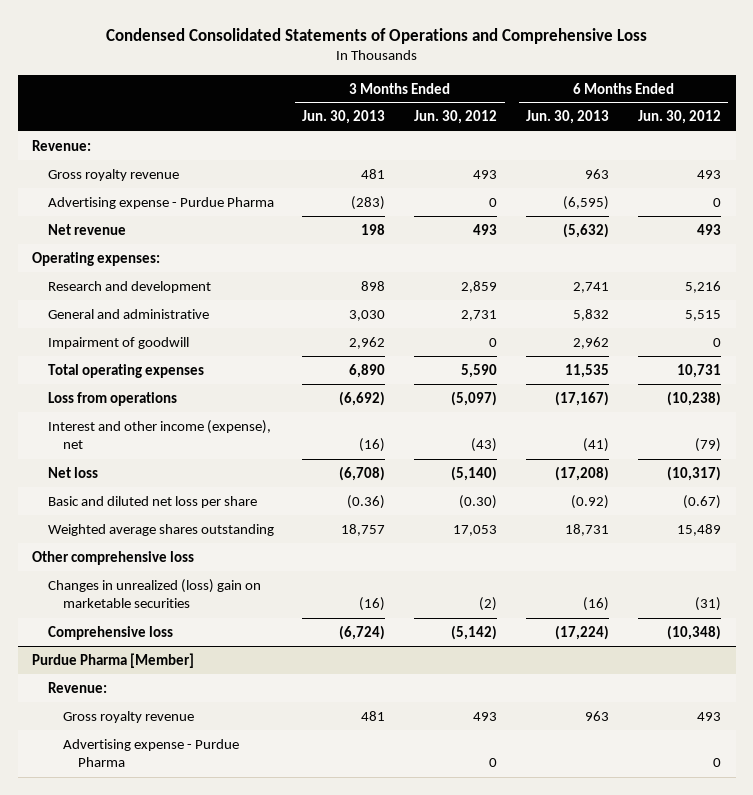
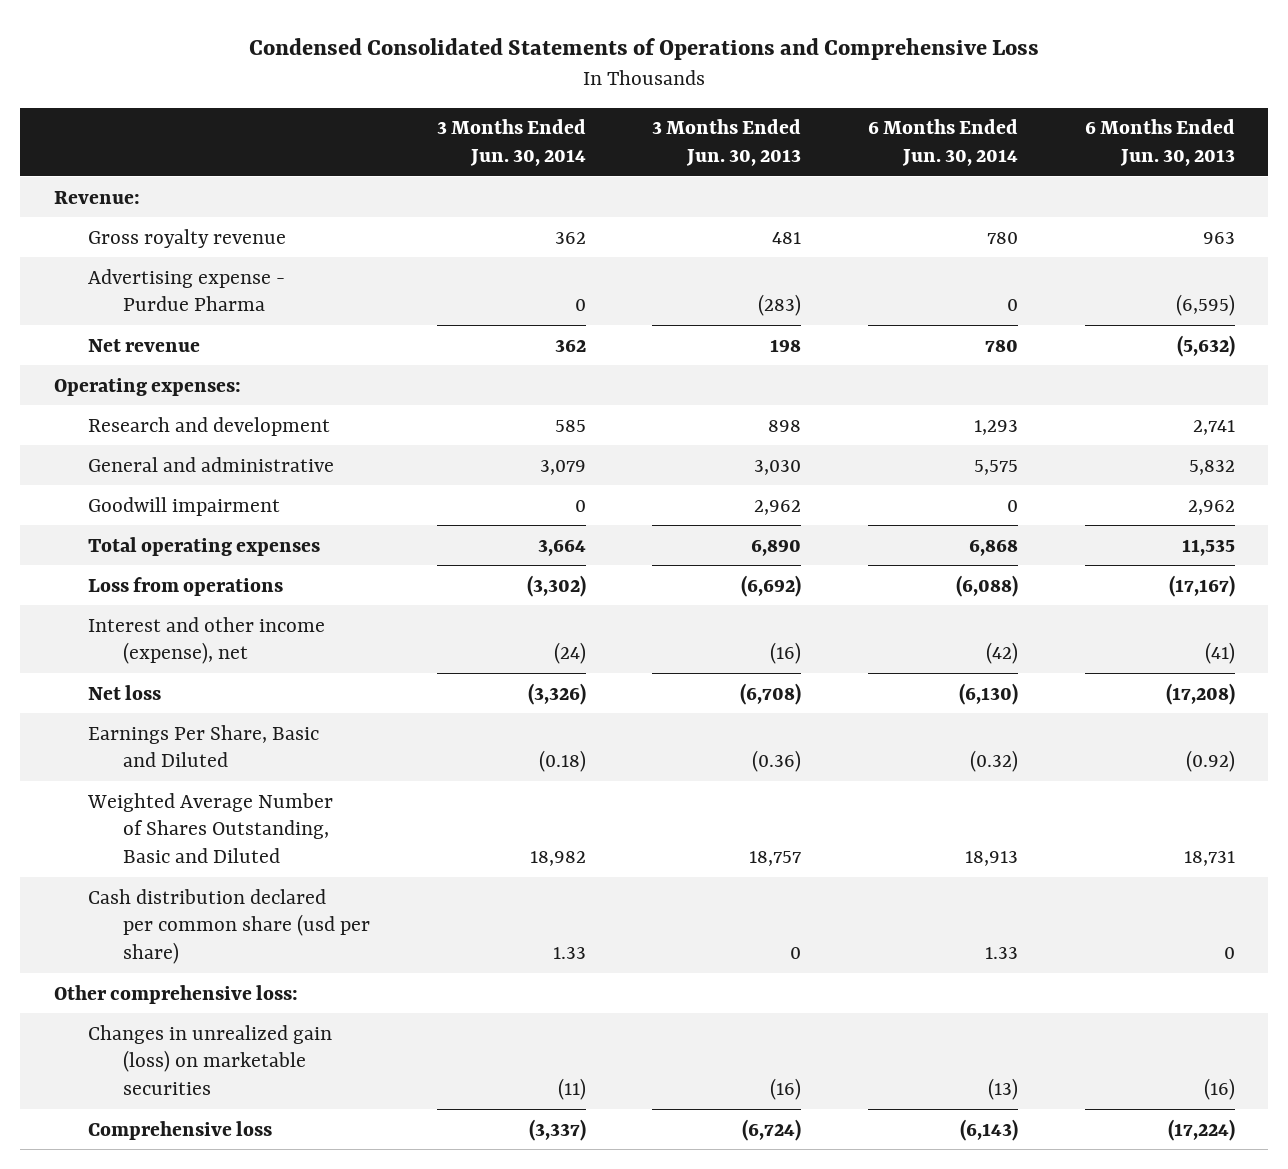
- | 3 Months Ended Jun. 30, 2013 | 3 Months Ended Jun. 30, 2012 | 6 Months Ended Jun. 30, 2013 | 6 Months Ended Jun. 30, 2012
+ | 3 Months Ended Jun. 30, 2014 | 3 Months Ended Jun. 30, 2013 | 6 Months Ended Jun. 30, 2014 | 6 Months Ended Jun. 30, 2013
- Impairment of goodwill | 2,962 | 0 | 2,962 | 0
+ Goodwill impairment | 0 | 2,962 | 0 | 2,962
- Basic and diluted net loss per share | (0.36) | (0.30) | (0.92) | (0.67)
- Weighted average shares outstanding | 18,757 | 17,053 | 18,731 | 15,489
- Other comprehensive loss
- Changes in unrealized (loss) gain on marketable securities | (16) | (2) | (16) | (31)
+ Earnings Per Share, Basic and Diluted | (0.18) | (0.36) | (0.32) | (0.92)
+ Weighted Average Number of Shares Outstanding, Basic and Diluted | 18,982 | 18,757 | 18,913 | 18,731
+ Cash distribution declared per common share (usd per share) | 1.33 | 0 | 1.33 | 0
+ Other comprehensive loss:
+ Changes in unrealized gain (loss) on marketable securities | (11) | (16) | (13) | (16)
- Purdue Pharma [Member]
- Revenue:
- Gross royalty revenue | 481 | 493 | 963 | 493
- Advertising expense - Purdue Pharma | | 0 | | 0

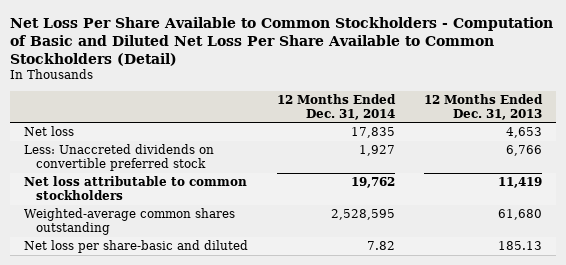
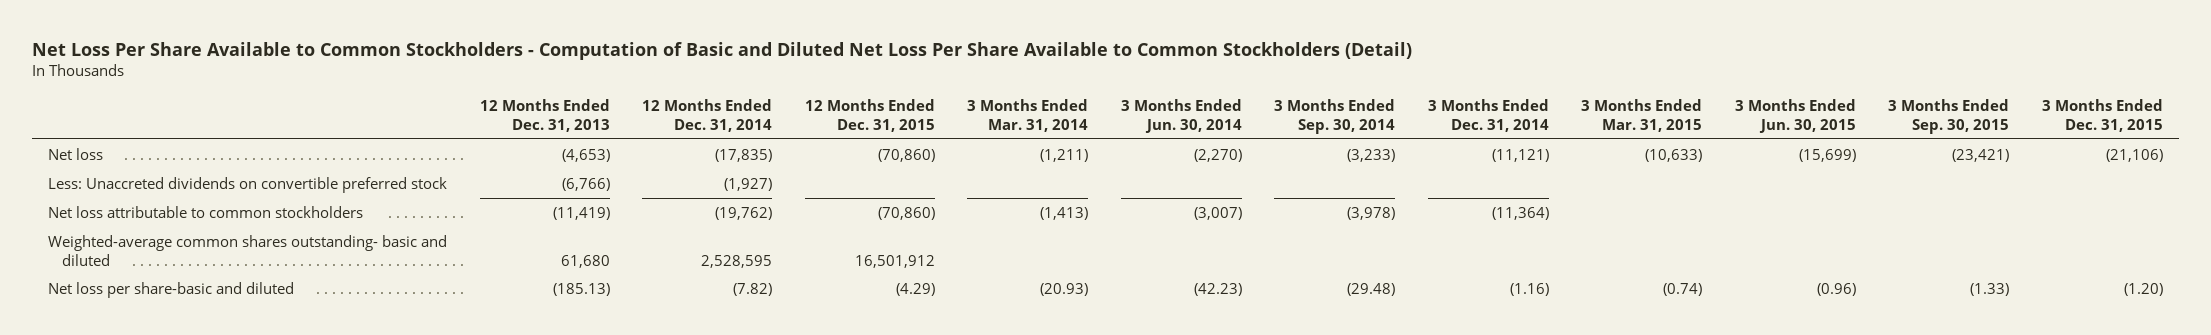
- | 12 Months Ended Dec. 31, 2014 | 12 Months Ended Dec. 31, 2013
+ | 12 Months Ended Dec. 31, 2013 | 12 Months Ended Dec. 31, 2014 | 12 Months Ended Dec. 31, 2015 | 3 Months Ended Mar. 31, 2014 | 3 Months Ended Jun. 30, 2014 | 3 Months Ended Sep. 30, 2014 | 3 Months Ended Dec. 31, 2014 | 3 Months Ended Mar. 31, 2015 | 3 Months Ended Jun. 30, 2015 | 3 Months Ended Sep. 30, 2015 | 3 Months Ended Dec. 31, 2015
- Net loss | 17,835 | 4,653
- Less: Unaccreted dividends on convertible preferred stock | 1,927 | 6,766
- Net loss attributable to common stockholders | 19,762 | 11,419
- Weighted-average common shares outstanding | 2,528,595 | 61,680
- Net loss per share-basic and diluted | 7.82 | 185.13
+ Net loss | (4,653) | (17,835) | (70,860) | (1,211) | (2,270) | (3,233) | (11,121) | (10,633) | (15,699) | (23,421) | (21,106)
+ Less: Unaccreted dividends on convertible preferred stock | (6,766) | (1,927) | | | | | | | | |
+ Net loss attributable to common stockholders | (11,419) | (19,762) | (70,860) | (1,413) | (3,007) | (3,978) | (11,364) | | | |
+ Weighted-average common shares outstanding- basic and diluted | 61,680 | 2,528,595 | 16,501,912 | | | | | | | |
+ Net loss per share-basic and diluted | (185.13) | (7.82) | (4.29) | (20.93) | (42.23) | (29.48) | (1.16) | (0.74) | (0.96) | (1.33) | (1.20)

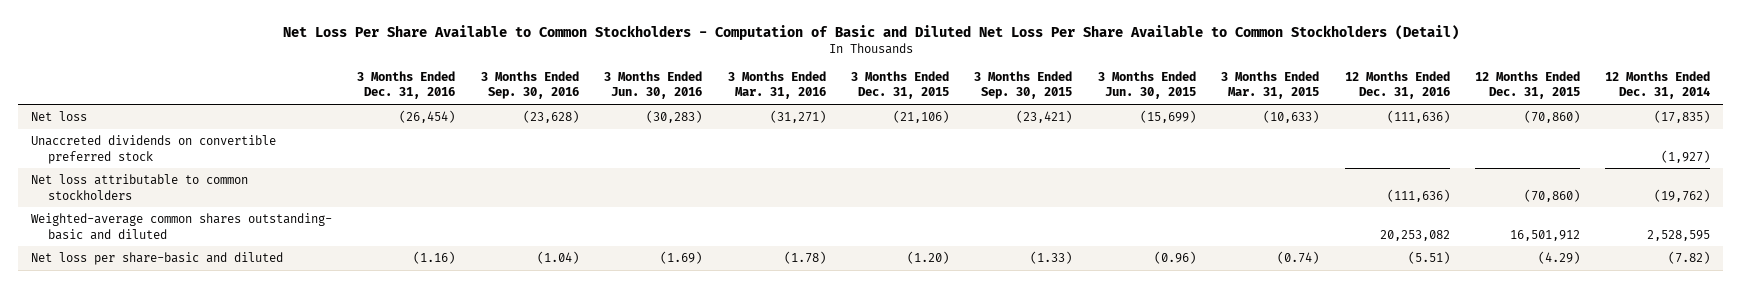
- | 12 Months Ended Dec. 31, 2013 | 12 Months Ended Dec. 31, 2014 | 12 Months Ended Dec. 31, 2015 | 3 Months Ended Mar. 31, 2014 | 3 Months Ended Jun. 30, 2014 | 3 Months Ended Sep. 30, 2014 | 3 Months Ended Dec. 31, 2014 | 3 Months Ended Mar. 31, 2015 | 3 Months Ended Jun. 30, 2015 | 3 Months Ended Sep. 30, 2015 | 3 Months Ended Dec. 31, 2015
+ | 3 Months Ended Dec. 31, 2016 | 3 Months Ended Sep. 30, 2016 | 3 Months Ended Jun. 30, 2016 | 3 Months Ended Mar. 31, 2016 | 3 Months Ended Dec. 31, 2015 | 3 Months Ended Sep. 30, 2015 | 3 Months Ended Jun. 30, 2015 | 3 Months Ended Mar. 31, 2015 | 12 Months Ended Dec. 31, 2016 | 12 Months Ended Dec. 31, 2015 | 12 Months Ended Dec. 31, 2014
- Less: Unaccreted dividends on convertible preferred stock | (6,766) | (1,927) | | | | | | | | |
+ Unaccreted dividends on convertible preferred stock | | | | | | | | | | | (1,927)

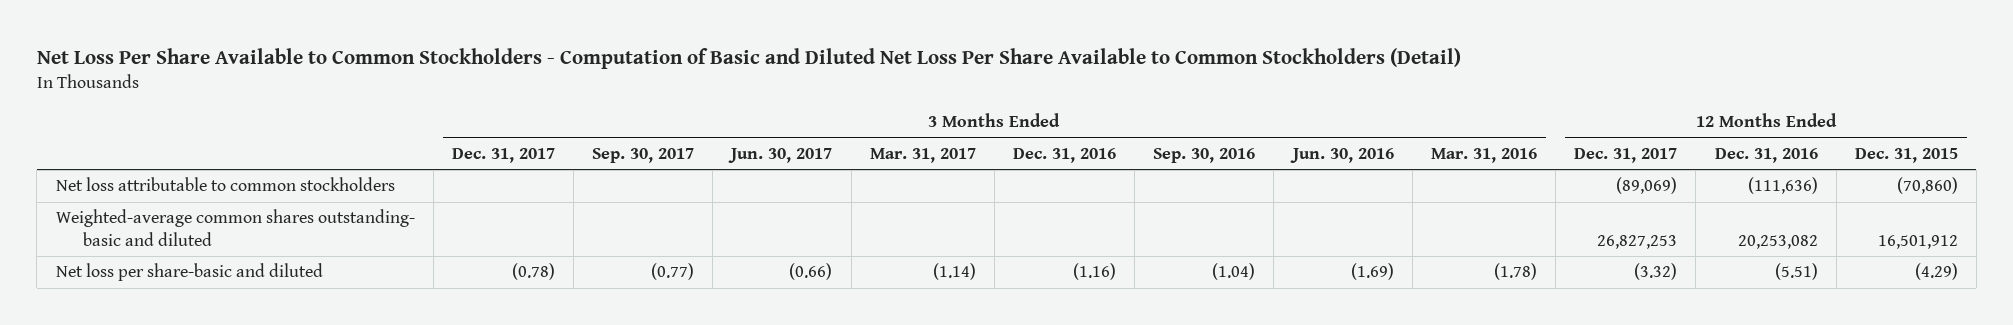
- | 3 Months Ended Dec. 31, 2016 | 3 Months Ended Sep. 30, 2016 | 3 Months Ended Jun. 30, 2016 | 3 Months Ended Mar. 31, 2016 | 3 Months Ended Dec. 31, 2015 | 3 Months Ended Sep. 30, 2015 | 3 Months Ended Jun. 30, 2015 | 3 Months Ended Mar. 31, 2015 | 12 Months Ended Dec. 31, 2016 | 12 Months Ended Dec. 31, 2015 | 12 Months Ended Dec. 31, 2014
+ | 3 Months Ended Dec. 31, 2017 | 3 Months Ended Sep. 30, 2017 | 3 Months Ended Jun. 30, 2017 | 3 Months Ended Mar. 31, 2017 | 3 Months Ended Dec. 31, 2016 | 3 Months Ended Sep. 30, 2016 | 3 Months Ended Jun. 30, 2016 | 3 Months Ended Mar. 31, 2016 | 12 Months Ended Dec. 31, 2017 | 12 Months Ended Dec. 31, 2016 | 12 Months Ended Dec. 31, 2015
- Net loss | (26,454) | (23,628) | (30,283) | (31,271) | (21,106) | (23,421) | (15,699) | (10,633) | (111,636) | (70,860) | (17,835)
- Unaccreted dividends on convertible preferred stock | | | | | | | | | | | (1,927)

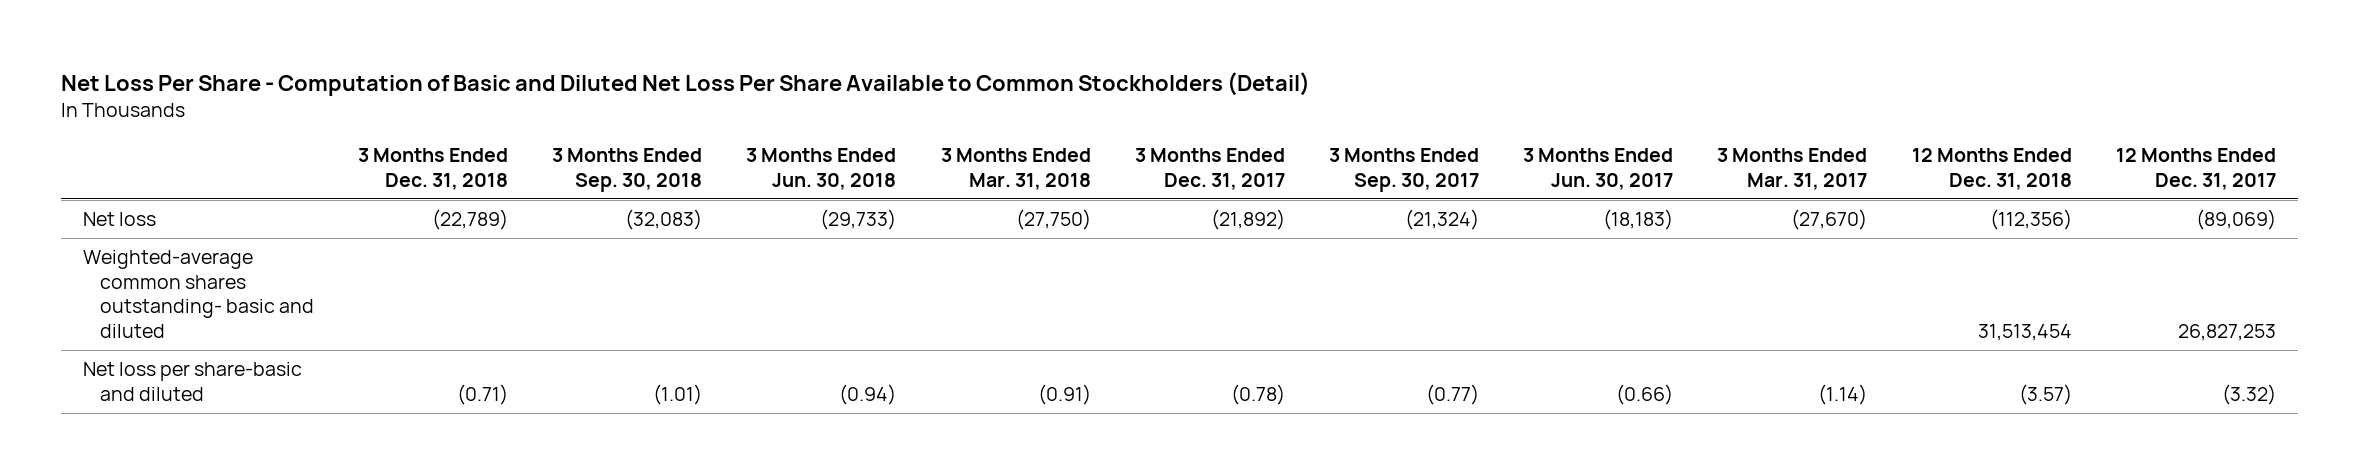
- Net Loss Per Share Available to Common Stockholders - Computation of Basic and Diluted Net Loss Per Share Available to Common Stockholders (Detail)
+ Net Loss Per Share - Computation of Basic and Diluted Net Loss Per Share Available to Common Stockholders (Detail)
- | 3 Months Ended Dec. 31, 2017 | 3 Months Ended Sep. 30, 2017 | 3 Months Ended Jun. 30, 2017 | 3 Months Ended Mar. 31, 2017 | 3 Months Ended Dec. 31, 2016 | 3 Months Ended Sep. 30, 2016 | 3 Months Ended Jun. 30, 2016 | 3 Months Ended Mar. 31, 2016 | 12 Months Ended Dec. 31, 2017 | 12 Months Ended Dec. 31, 2016 | 12 Months Ended Dec. 31, 2015
+ | 3 Months Ended Dec. 31, 2018 | 3 Months Ended Sep. 30, 2018 | 3 Months Ended Jun. 30, 2018 | 3 Months Ended Mar. 31, 2018 | 3 Months Ended Dec. 31, 2017 | 3 Months Ended Sep. 30, 2017 | 3 Months Ended Jun. 30, 2017 | 3 Months Ended Mar. 31, 2017 | 12 Months Ended Dec. 31, 2018 | 12 Months Ended Dec. 31, 2017
- Net loss attributable to common stockholders | | | | | | | | | (89,069) | (111,636) | (70,860)
+ Net loss | (22,789) | (32,083) | (29,733) | (27,750) | (21,892) | (21,324) | (18,183) | (27,670) | (112,356) | (89,069)

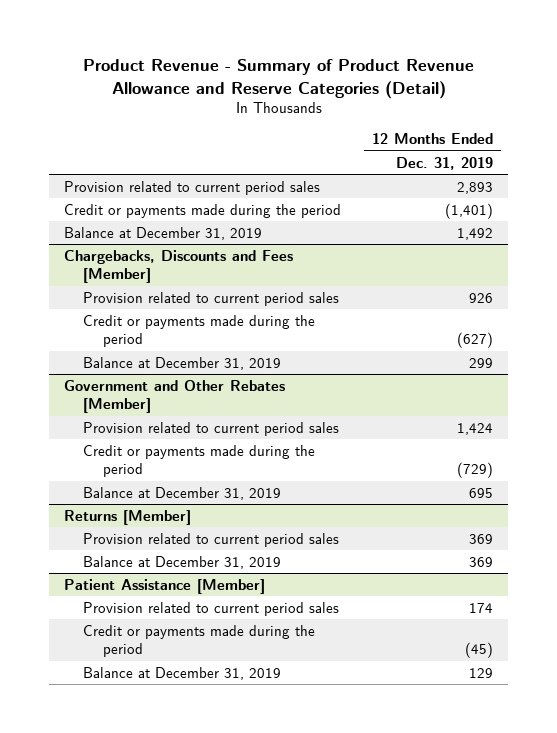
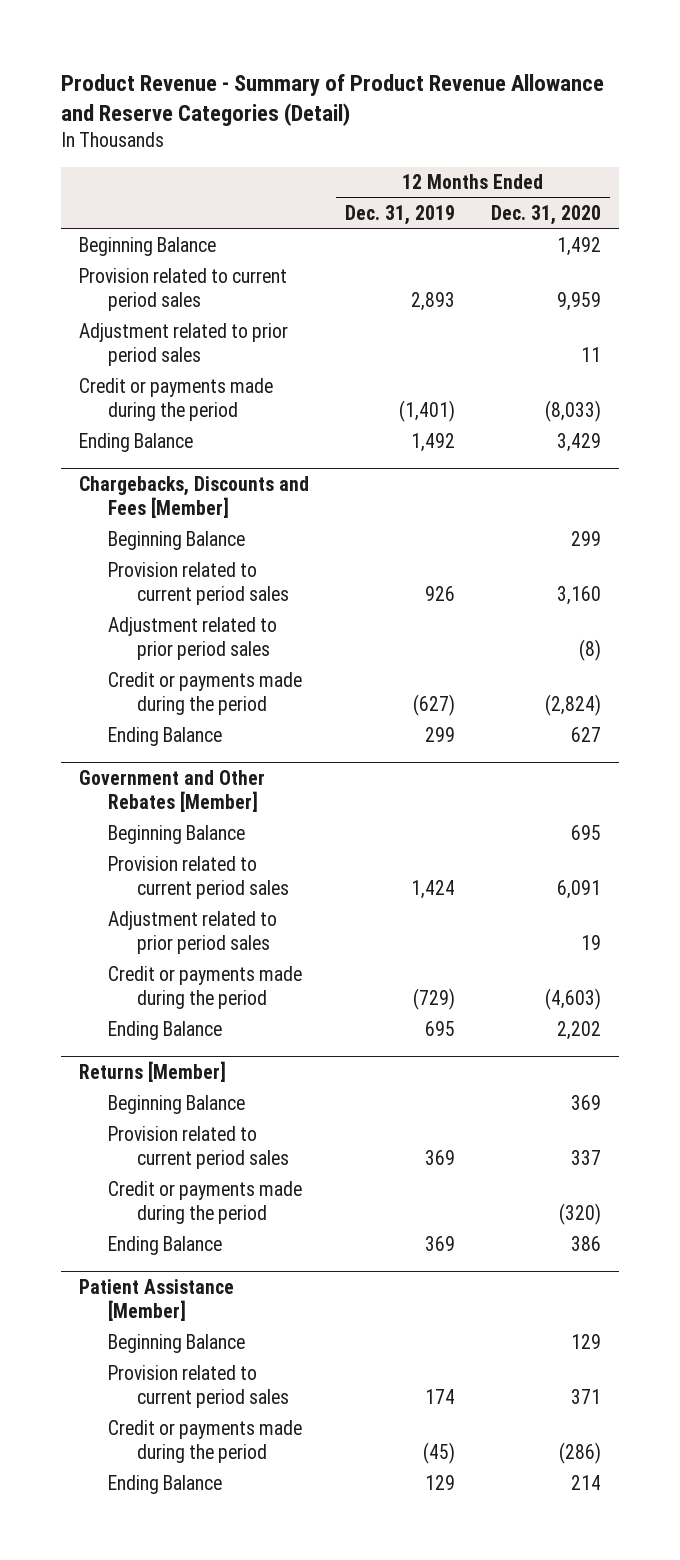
- | 12 Months Ended Dec. 31, 2019
+ | 12 Months Ended Dec. 31, 2019 | 12 Months Ended Dec. 31, 2020
+ Beginning Balance | | 1,492
+ Adjustment related to prior period sales | | 11
- Balance at December 31, 2019 | 1,492
+ Ending Balance | 1,492 | 3,429
@ Chargebacks, Discounts and Fees [Member]
+ Beginning Balance | | 299
+ Adjustment related to prior period sales | | (8)
- Balance at December 31, 2019 | 299
+ Ending Balance | 299 | 627
@ Government and Other Rebates [Member]
+ Beginning Balance | | 695
+ Adjustment related to prior period sales | | 19
- Balance at December 31, 2019 | 695
+ Ending Balance | 695 | 2,202
@ Returns [Member]
+ Beginning Balance | | 369
- Balance at December 31, 2019 | 369
+ Credit or payments made during the period | | (320)
+ Ending Balance | 369 | 386
@ Patient Assistance [Member]
+ Beginning Balance | | 129
- Balance at December 31, 2019 | 129
+ Ending Balance | 129 | 214

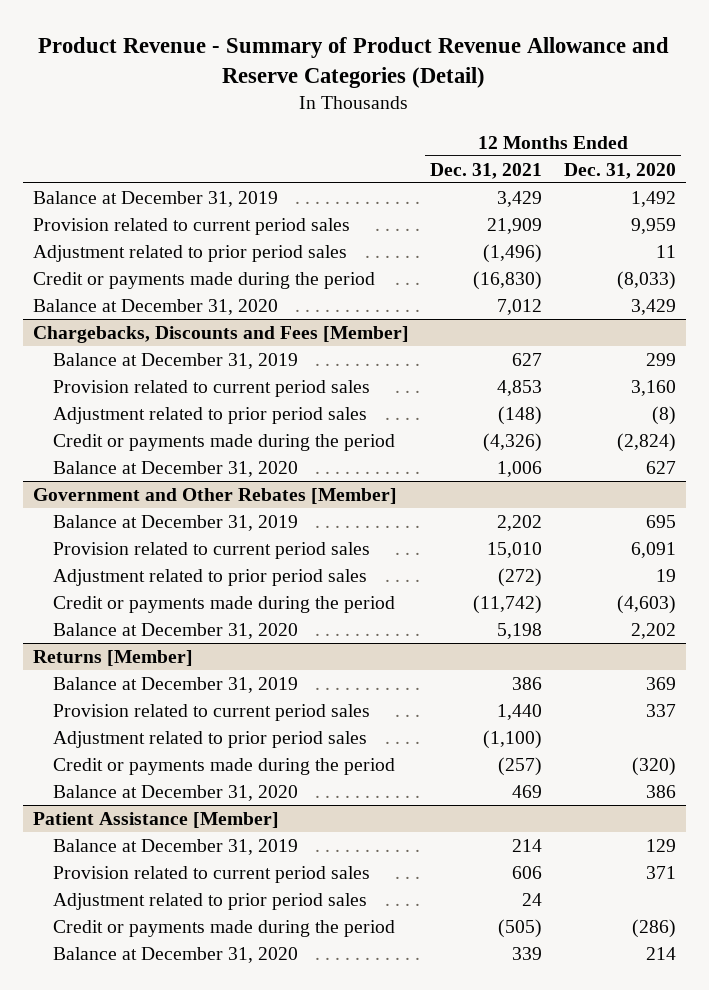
- | 12 Months Ended Dec. 31, 2019 | 12 Months Ended Dec. 31, 2020
+ | 12 Months Ended Dec. 31, 2021 | 12 Months Ended Dec. 31, 2020
- Beginning Balance | | 1,492
+ Balance at December 31, 2019 | 3,429 | 1,492
- Ending Balance | 1,492 | 3,429
+ Balance at December 31, 2020 | 7,012 | 3,429
@ Chargebacks, Discounts and Fees [Member]
- Beginning Balance | | 299
+ Balance at December 31, 2019 | 627 | 299
- Ending Balance | 299 | 627
+ Balance at December 31, 2020 | 1,006 | 627
@ Government and Other Rebates [Member]
- Beginning Balance | | 695
+ Balance at December 31, 2019 | 2,202 | 695
- Ending Balance | 695 | 2,202
+ Balance at December 31, 2020 | 5,198 | 2,202
@ Returns [Member]
- Beginning Balance | | 369
+ Balance at December 31, 2019 | 386 | 369
+ Adjustment related to prior period sales | (1,100) |
- Ending Balance | 369 | 386
+ Balance at December 31, 2020 | 469 | 386
@ Patient Assistance [Member]
- Beginning Balance | | 129
+ Balance at December 31, 2019 | 214 | 129
+ Adjustment related to prior period sales | 24 |
- Ending Balance | 129 | 214
+ Balance at December 31, 2020 | 339 | 214

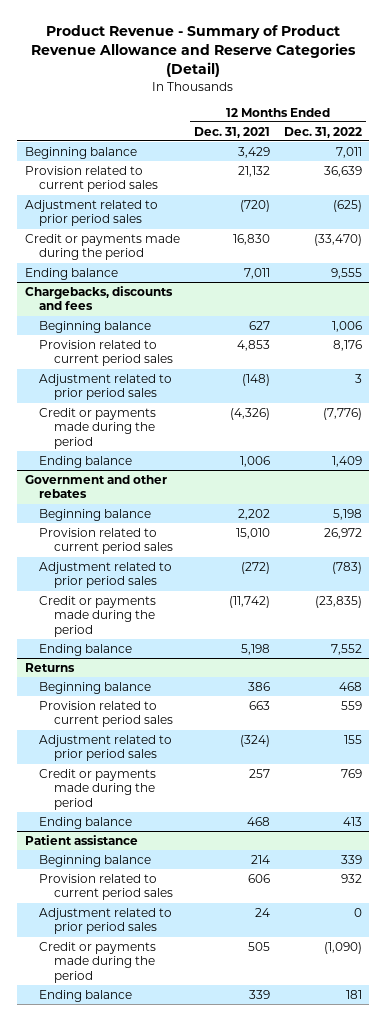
- | 12 Months Ended Dec. 31, 2021 | 12 Months Ended Dec. 31, 2020
+ | 12 Months Ended Dec. 31, 2021 | 12 Months Ended Dec. 31, 2022
- Balance at December 31, 2019 | 3,429 | 1,492
- Provision related to current period sales | 21,909 | 9,959
- Adjustment related to prior period sales | (1,496) | 11
- Credit or payments made during the period | (16,830) | (8,033)
- Balance at December 31, 2020 | 7,012 | 3,429
- Chargebacks, Discounts and Fees [Member]
- Balance at December 31, 2019 | 627 | 299
+ Beginning balance | 3,429 | 7,011
+ Provision related to current period sales | 21,132 | 36,639
+ Adjustment related to prior period sales | (720) | (625)
+ Credit or payments made during the period | 16,830 | (33,470)
+ Ending balance | 7,011 | 9,555
+ Chargebacks, discounts and fees
+ Beginning balance | 627 | 1,006
- Balance at December 31, 2020 | 1,006 | 627
- Government and Other Rebates [Member]
- Balance at December 31, 2019 | 2,202 | 695
+ Ending balance | 1,006 | 1,409
+ Government and other rebates
+ Beginning balance | 2,202 | 5,198
- Balance at December 31, 2020 | 5,198 | 2,202
- Returns [Member]
- Balance at December 31, 2019 | 386 | 369
- Provision related to current period sales | 1,440 | 337
- Adjustment related to prior period sales | (1,100) |
- Credit or payments made during the period | (257) | (320)
- Balance at December 31, 2020 | 469 | 386
- Patient Assistance [Member]
- Balance at December 31, 2019 | 214 | 129
+ Ending balance | 5,198 | 7,552
+ Returns
+ Beginning balance | 386 | 468
+ Provision related to current period sales | 663 | 559
+ Adjustment related to prior period sales | (324) | 155
+ Credit or payments made during the period | 257 | 769
+ Ending balance | 468 | 413
+ Patient assistance
+ Beginning balance | 214 | 339
- Credit or payments made during the period | (505) | (286)
- Balance at December 31, 2020 | 339 | 214
+ Credit or payments made during the period | 505 | (1,090)
+ Ending balance | 339 | 181

